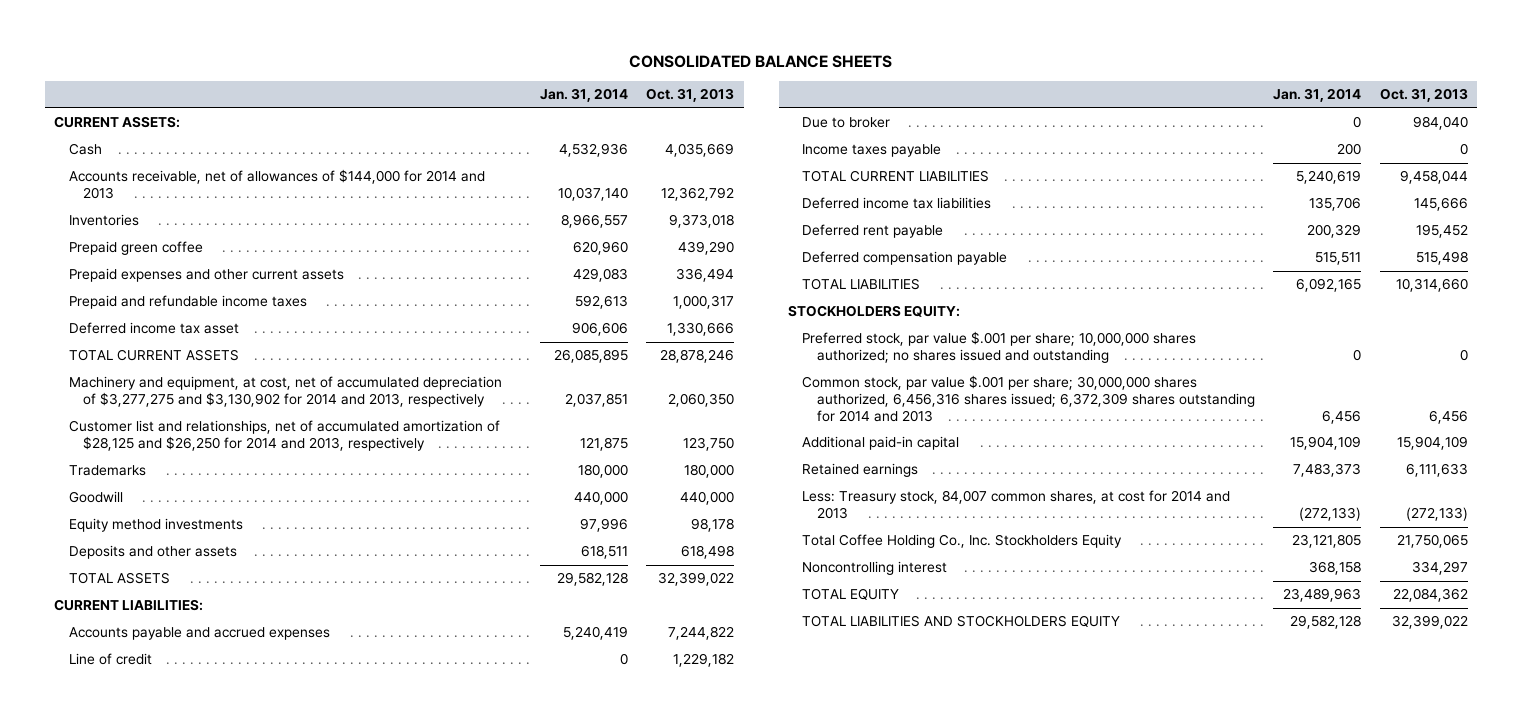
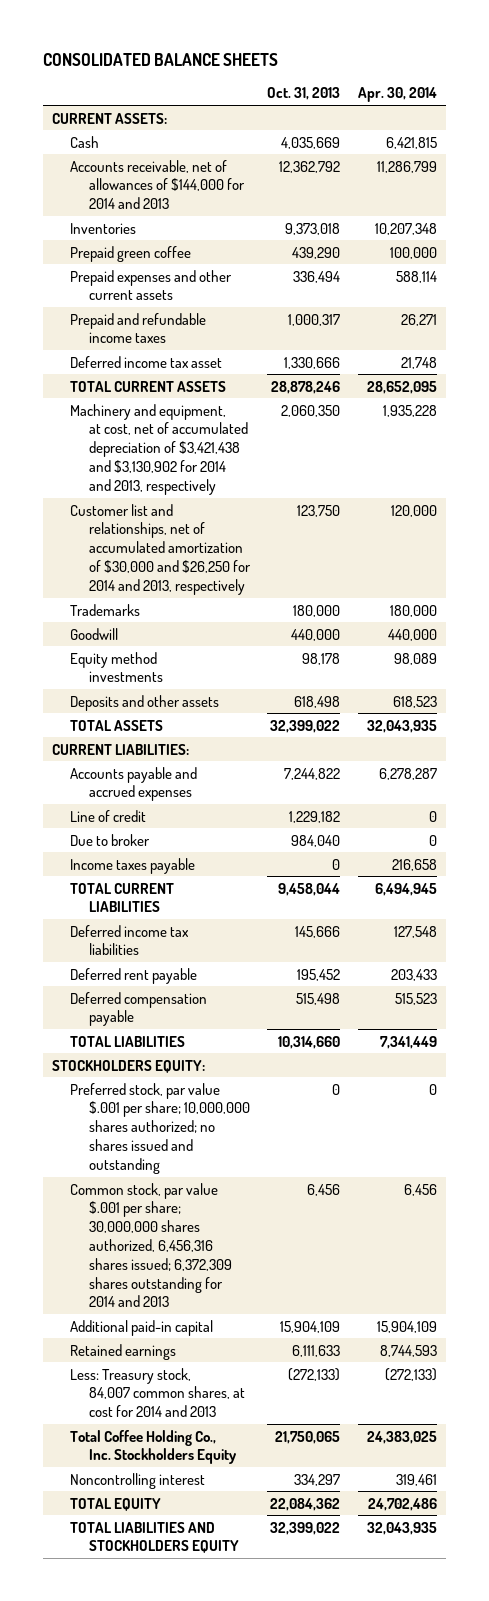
- | Jan. 31, 2014 | Oct. 31, 2013
+ | Oct. 31, 2013 | Apr. 30, 2014
- Machinery and equipment, at cost, net of accumulated depreciation of $3,277,275 and $3,130,902 for 2014 and 2013, respectively | 2,037,851 | 2,060,350
- Customer list and relationships, net of accumulated amortization of $28,125 and $26,250 for 2014 and 2013, respectively | 121,875 | 123,750
+ Machinery and equipment, at cost, net of accumulated depreciation of $3,421,438 and $3,130,902 for 2014 and 2013, respectively | 2,060,350 | 1,935,228
+ Customer list and relationships, net of accumulated amortization of $30,000 and $26,250 for 2014 and 2013, respectively | 123,750 | 120,000

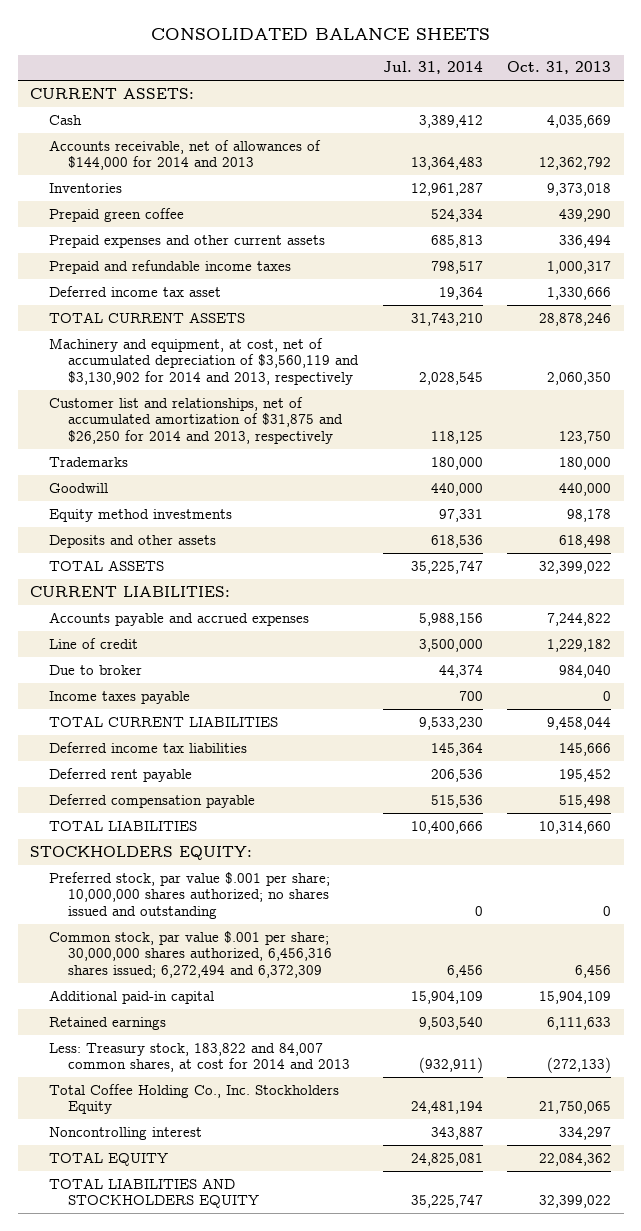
- | Oct. 31, 2013 | Apr. 30, 2014
+ | Jul. 31, 2014 | Oct. 31, 2013
- Machinery and equipment, at cost, net of accumulated depreciation of $3,421,438 and $3,130,902 for 2014 and 2013, respectively | 2,060,350 | 1,935,228
- Customer list and relationships, net of accumulated amortization of $30,000 and $26,250 for 2014 and 2013, respectively | 123,750 | 120,000
+ Machinery and equipment, at cost, net of accumulated depreciation of $3,560,119 and $3,130,902 for 2014 and 2013, respectively | 2,028,545 | 2,060,350
+ Customer list and relationships, net of accumulated amortization of $31,875 and $26,250 for 2014 and 2013, respectively | 118,125 | 123,750
- Common stock, par value $.001 per share; 30,000,000 shares authorized, 6,456,316 shares issued; 6,372,309 shares outstanding for 2014 and 2013 | 6,456 | 6,456
+ Common stock, par value $.001 per share; 30,000,000 shares authorized, 6,456,316 shares issued; 6,272,494 and 6,372,309 | 6,456 | 6,456
- Less: Treasury stock, 84,007 common shares, at cost for 2014 and 2013 | (272,133) | (272,133)
+ Less: Treasury stock, 183,822 and 84,007 common shares, at cost for 2014 and 2013 | (932,911) | (272,133)

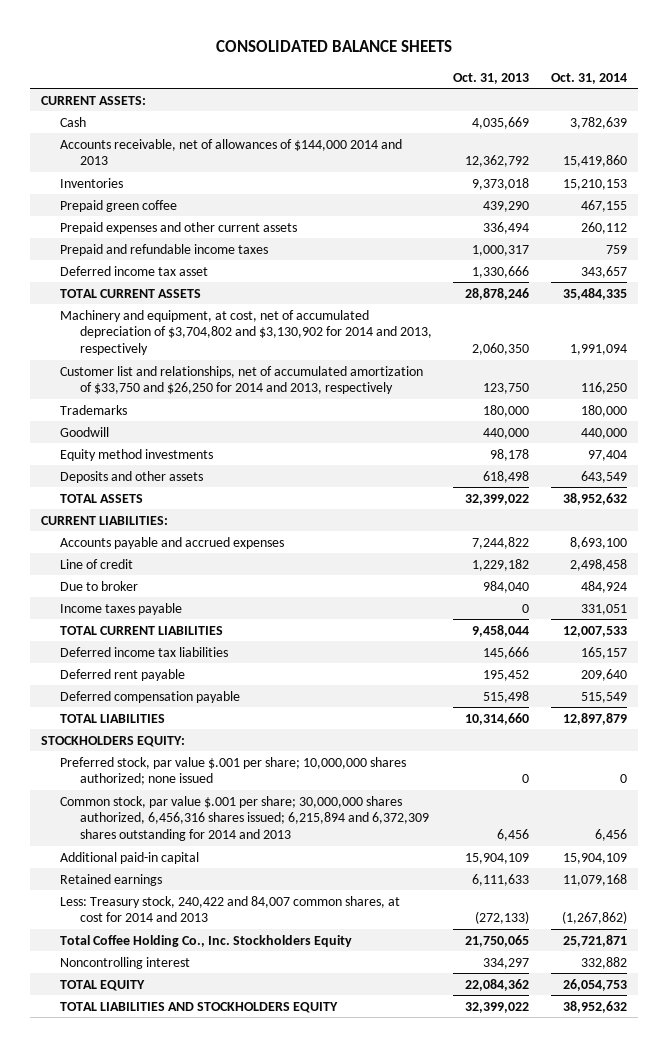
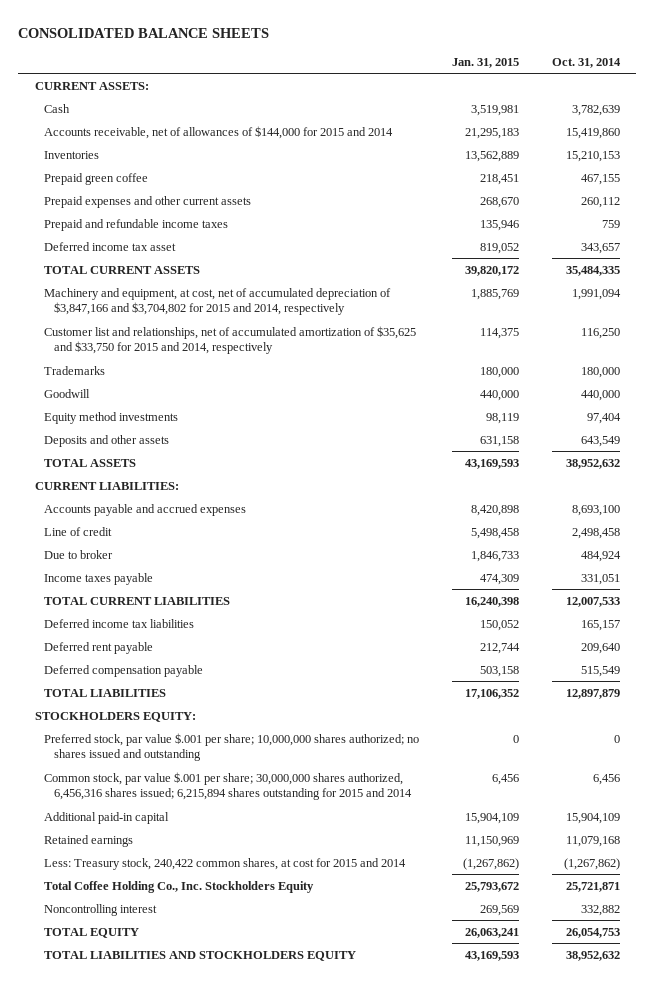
- | Oct. 31, 2013 | Oct. 31, 2014
+ | Jan. 31, 2015 | Oct. 31, 2014
- Accounts receivable, net of allowances of $144,000 2014 and 2013 | 12,362,792 | 15,419,860
+ Accounts receivable, net of allowances of $144,000 for 2015 and 2014 | 21,295,183 | 15,419,860
- Machinery and equipment, at cost, net of accumulated depreciation of $3,704,802 and $3,130,902 for 2014 and 2013, respectively | 2,060,350 | 1,991,094
- Customer list and relationships, net of accumulated amortization of $33,750 and $26,250 for 2014 and 2013, respectively | 123,750 | 116,250
+ Machinery and equipment, at cost, net of accumulated depreciation of $3,847,166 and $3,704,802 for 2015 and 2014, respectively | 1,885,769 | 1,991,094
+ Customer list and relationships, net of accumulated amortization of $35,625 and $33,750 for 2015 and 2014, respectively | 114,375 | 116,250
- Preferred stock, par value $.001 per share; 10,000,000 shares authorized; none issued | 0 | 0
- Common stock, par value $.001 per share; 30,000,000 shares authorized, 6,456,316 shares issued; 6,215,894 and 6,372,309 shares outstanding for 2014 and 2013 | 6,456 | 6,456
+ Preferred stock, par value $.001 per share; 10,000,000 shares authorized; no shares issued and outstanding | 0 | 0
+ Common stock, par value $.001 per share; 30,000,000 shares authorized, 6,456,316 shares issued; 6,215,894 shares outstanding for 2015 and 2014 | 6,456 | 6,456
- Less: Treasury stock, 240,422 and 84,007 common shares, at cost for 2014 and 2013 | (272,133) | (1,267,862)
+ Less: Treasury stock, 240,422 common shares, at cost for 2015 and 2014 | (1,267,862) | (1,267,862)

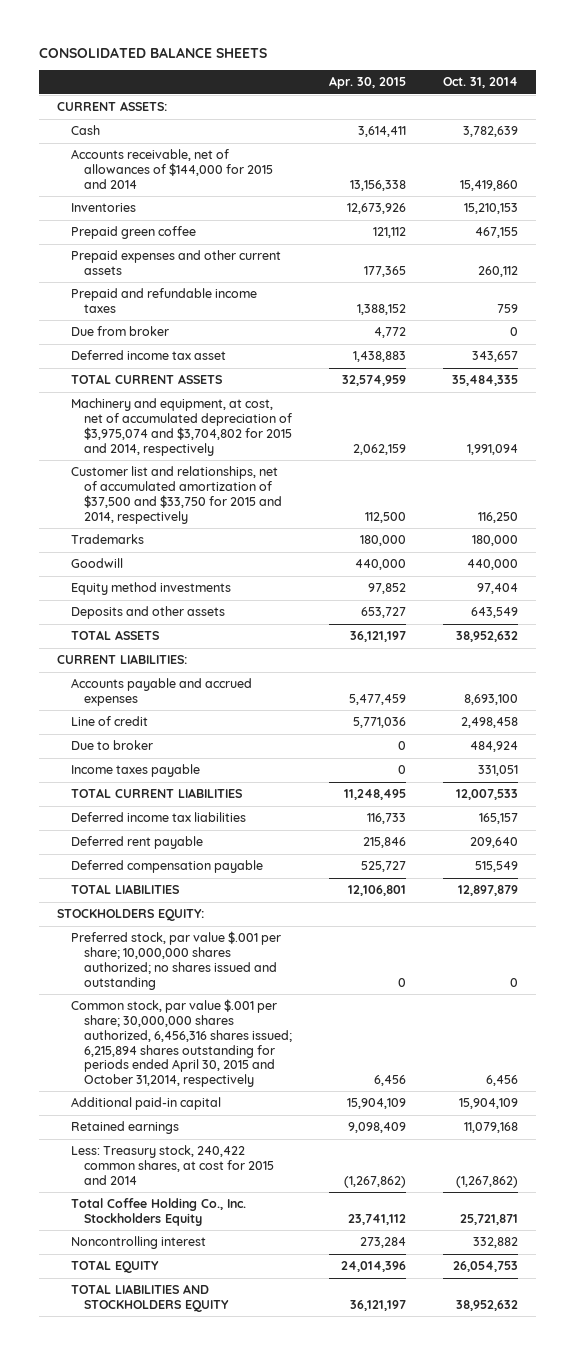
- | Jan. 31, 2015 | Oct. 31, 2014
+ | Apr. 30, 2015 | Oct. 31, 2014
+ Due from broker | 4,772 | 0
- Machinery and equipment, at cost, net of accumulated depreciation of $3,847,166 and $3,704,802 for 2015 and 2014, respectively | 1,885,769 | 1,991,094
- Customer list and relationships, net of accumulated amortization of $35,625 and $33,750 for 2015 and 2014, respectively | 114,375 | 116,250
+ Machinery and equipment, at cost, net of accumulated depreciation of $3,975,074 and $3,704,802 for 2015 and 2014, respectively | 2,062,159 | 1,991,094
+ Customer list and relationships, net of accumulated amortization of $37,500 and $33,750 for 2015 and 2014, respectively | 112,500 | 116,250
- Common stock, par value $.001 per share; 30,000,000 shares authorized, 6,456,316 shares issued; 6,215,894 shares outstanding for 2015 and 2014 | 6,456 | 6,456
+ Common stock, par value $.001 per share; 30,000,000 shares authorized, 6,456,316 shares issued; 6,215,894 shares outstanding for periods ended April 30, 2015 and October 31,2014, respectively | 6,456 | 6,456

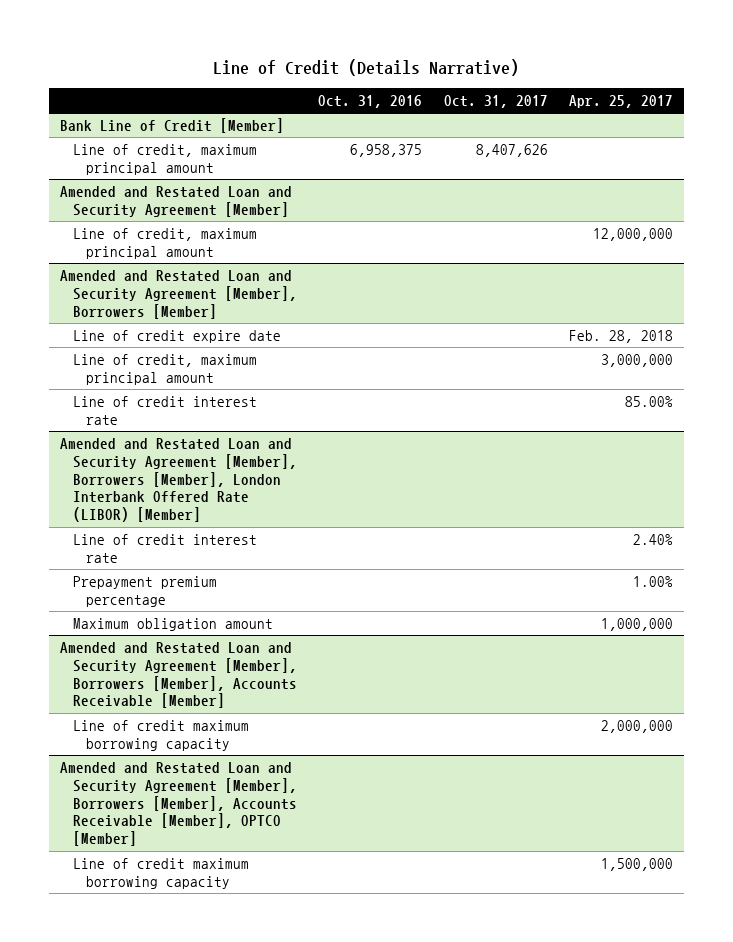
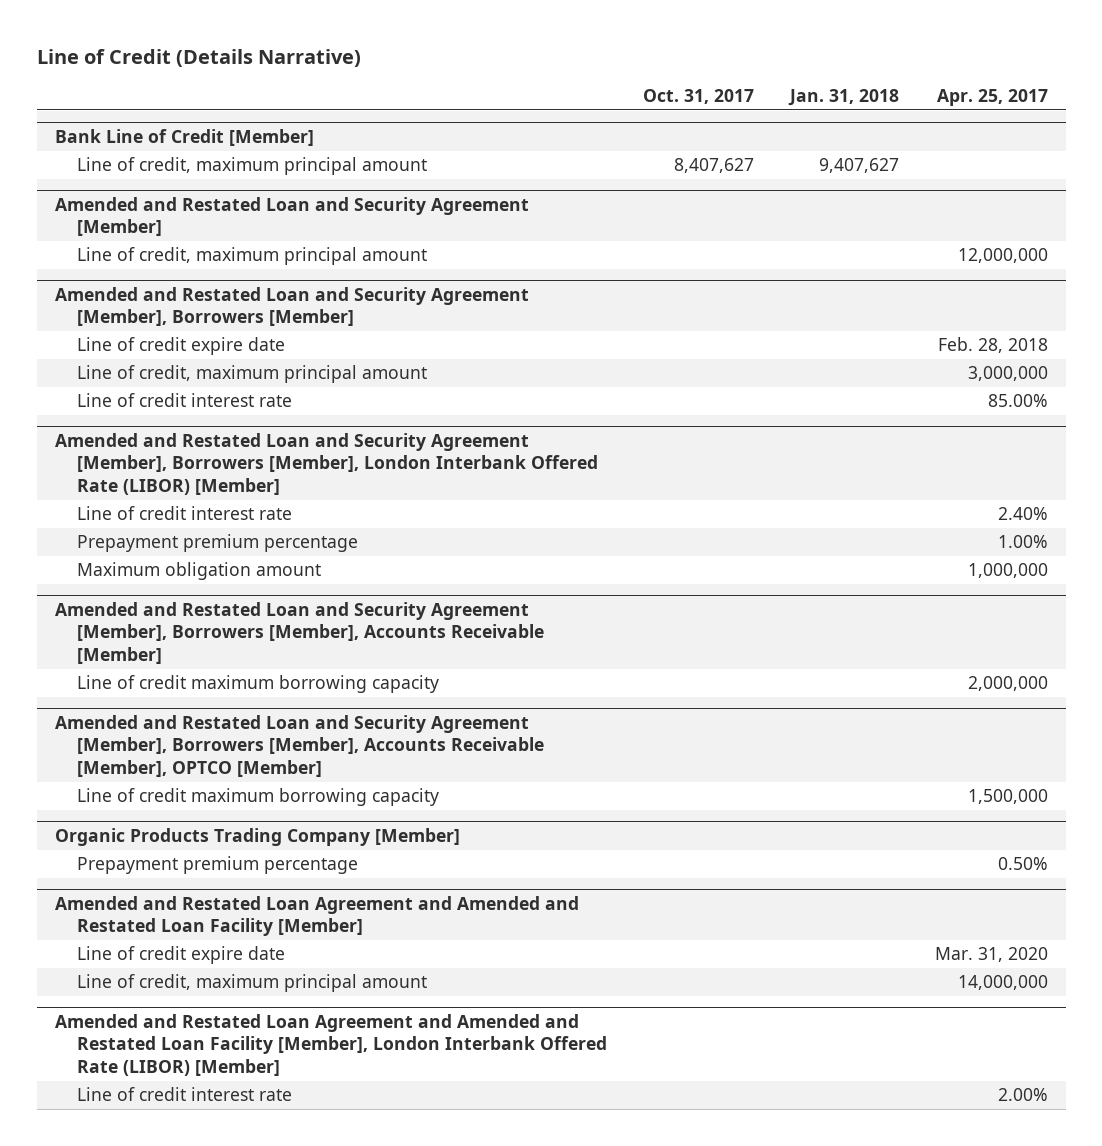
- | Oct. 31, 2016 | Oct. 31, 2017 | Apr. 25, 2017
+ | Oct. 31, 2017 | Jan. 31, 2018 | Apr. 25, 2017
@ Bank Line of Credit [Member]
- Line of credit, maximum principal amount | 6,958,375 | 8,407,626 |
+ Line of credit, maximum principal amount | 8,407,627 | 9,407,627 |
+ Organic Products Trading Company [Member]
+ Prepayment premium percentage | | | 0.50%
+ Amended and Restated Loan Agreement and Amended and Restated Loan Facility [Member]
+ Line of credit expire date | | | Mar. 31, 2020
+ Line of credit, maximum principal amount | | | 14,000,000
+ Amended and Restated Loan Agreement and Amended and Restated Loan Facility [Member], London Interbank Offered Rate (LIBOR) [Member]
+ Line of credit interest rate | | | 2.00%

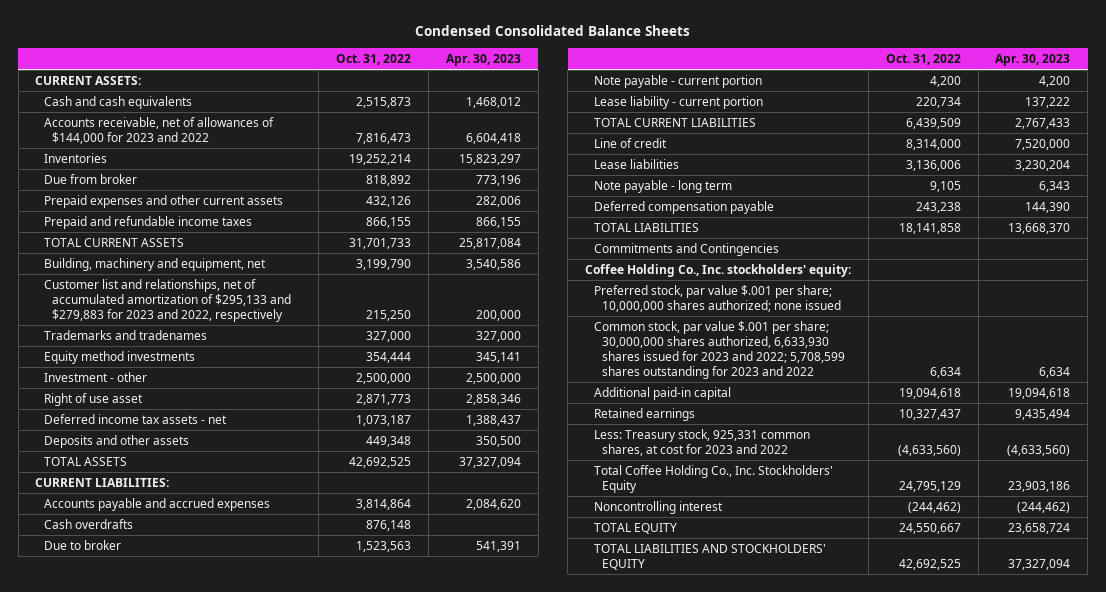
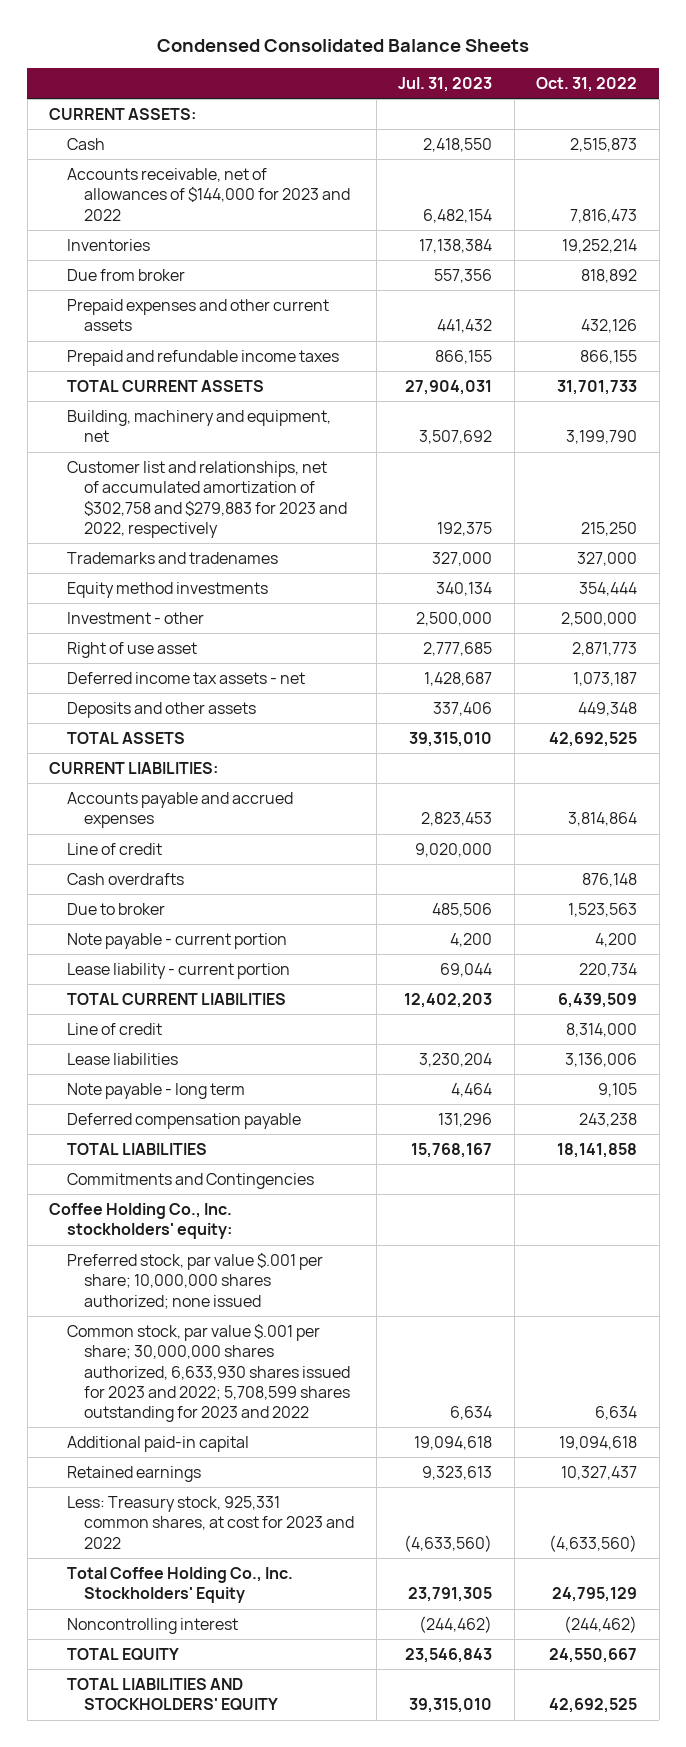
- | Oct. 31, 2022 | Apr. 30, 2023
+ | Jul. 31, 2023 | Oct. 31, 2022
- Cash and cash equivalents | 2,515,873 | 1,468,012
+ Cash | 2,418,550 | 2,515,873
- Customer list and relationships, net of accumulated amortization of $295,133 and $279,883 for 2023 and 2022, respectively | 215,250 | 200,000
+ Customer list and relationships, net of accumulated amortization of $302,758 and $279,883 for 2023 and 2022, respectively | 192,375 | 215,250
+ Line of credit | 9,020,000 |

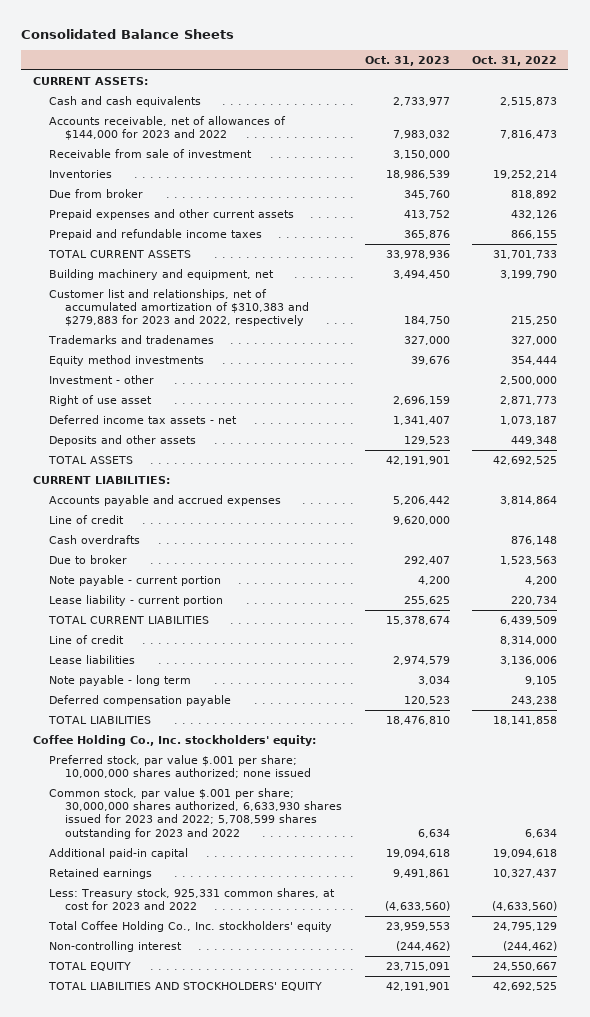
- Condensed Consolidated Balance Sheets
+ Consolidated Balance Sheets
- | Jul. 31, 2023 | Oct. 31, 2022
+ | Oct. 31, 2023 | Oct. 31, 2022
- Cash | 2,418,550 | 2,515,873
+ Cash and cash equivalents | 2,733,977 | 2,515,873
+ Receivable from sale of investment | 3,150,000 |
- Building, machinery and equipment, net | 3,507,692 | 3,199,790
- Customer list and relationships, net of accumulated amortization of $302,758 and $279,883 for 2023 and 2022, respectively | 192,375 | 215,250
+ Building machinery and equipment, net | 3,494,450 | 3,199,790
+ Customer list and relationships, net of accumulated amortization of $310,383 and $279,883 for 2023 and 2022, respectively | 184,750 | 215,250
- Commitments and Contingencies
- Total Coffee Holding Co., Inc. Stockholders' Equity | 23,791,305 | 24,795,129
- Noncontrolling interest | (244,462) | (244,462)
+ Total Coffee Holding Co., Inc. stockholders' equity | 23,959,553 | 24,795,129
+ Non-controlling interest | (244,462) | (244,462)

